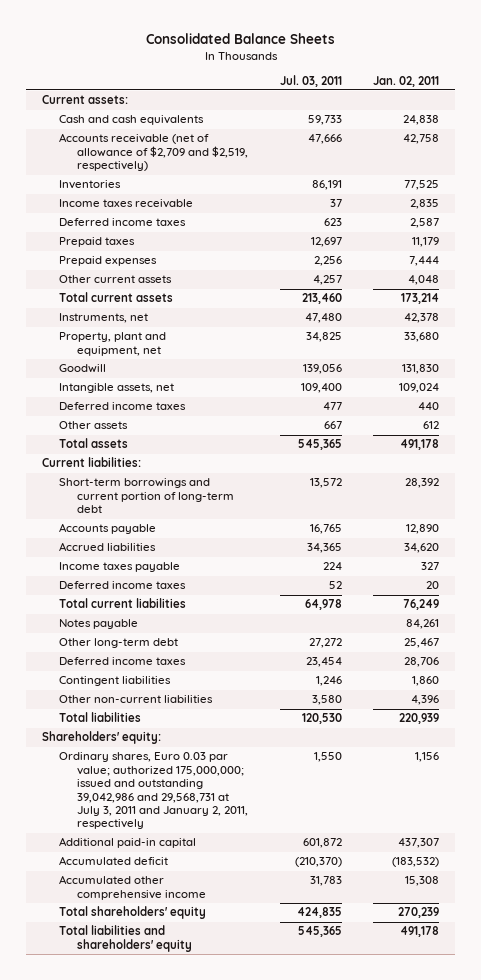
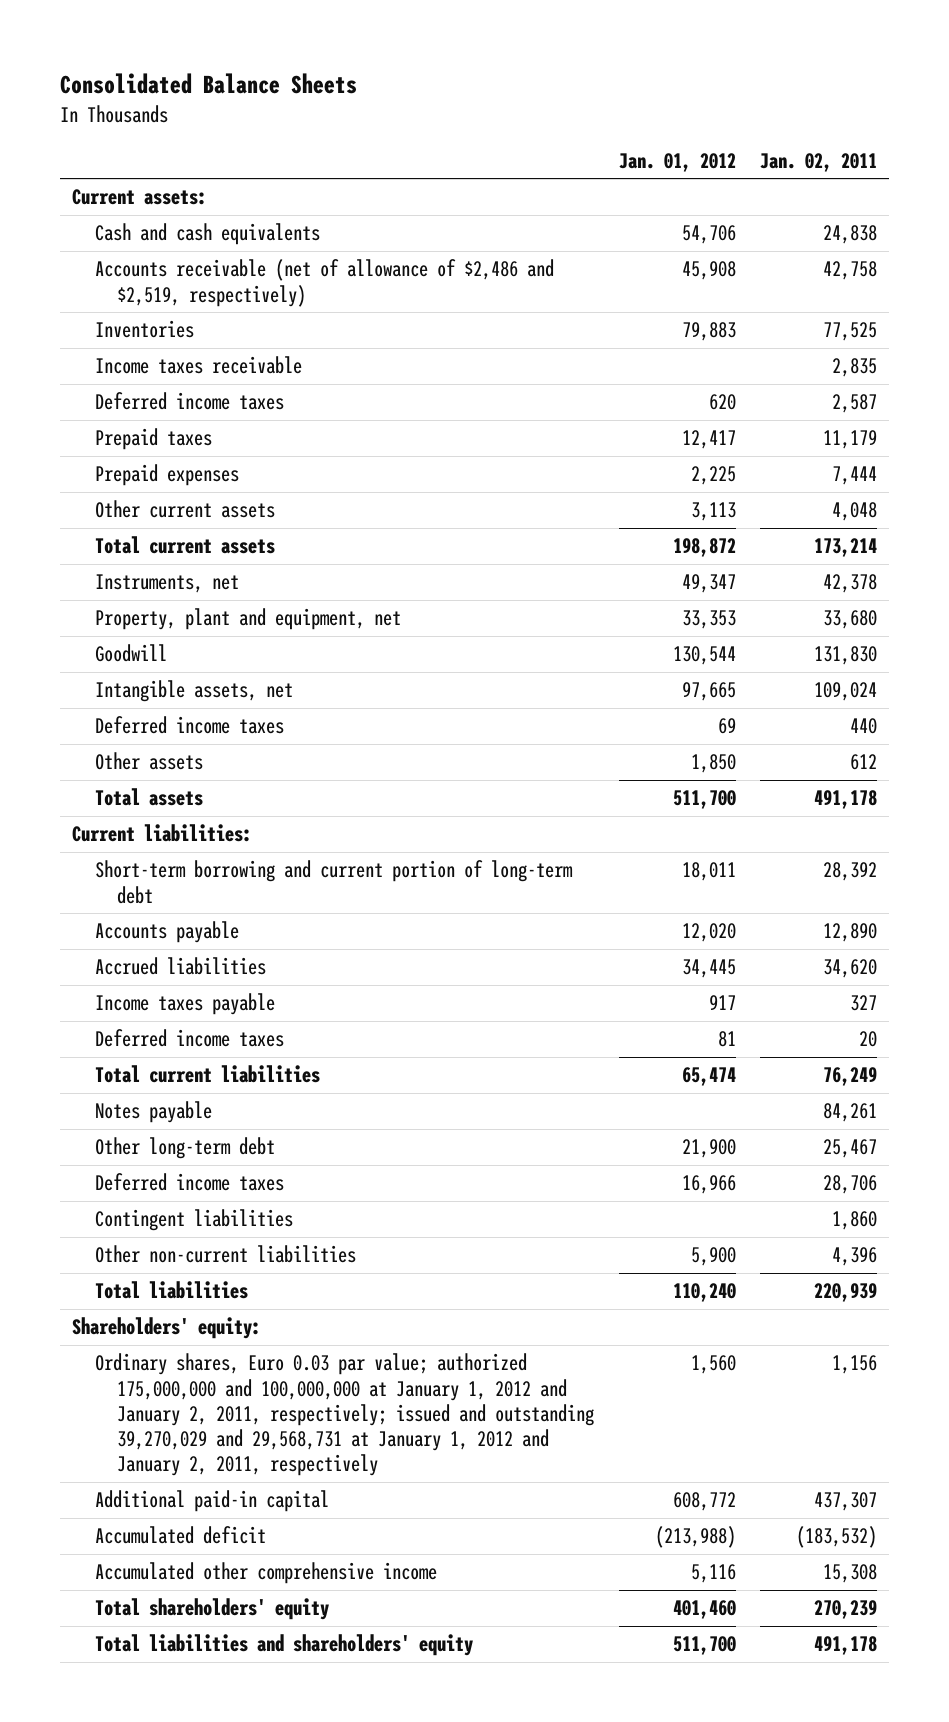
- | Jul. 03, 2011 | Jan. 02, 2011
+ | Jan. 01, 2012 | Jan. 02, 2011
- Accounts receivable (net of allowance of $2,709 and $2,519, respectively) | 47,666 | 42,758
+ Accounts receivable (net of allowance of $2,486 and $2,519, respectively) | 45,908 | 42,758
- Short-term borrowings and current portion of long-term debt | 13,572 | 28,392
+ Short-term borrowing and current portion of long-term debt | 18,011 | 28,392
- Ordinary shares, Euro 0.03 par value; authorized 175,000,000; issued and outstanding 39,042,986 and 29,568,731 at July 3, 2011 and January 2, 2011, respectively | 1,550 | 1,156
+ Ordinary shares, Euro 0.03 par value; authorized 175,000,000 and 100,000,000 at January 1, 2012 and January 2, 2011, respectively; issued and outstanding 39,270,029 and 29,568,731 at January 1, 2012 and January 2, 2011, respectively | 1,560 | 1,156

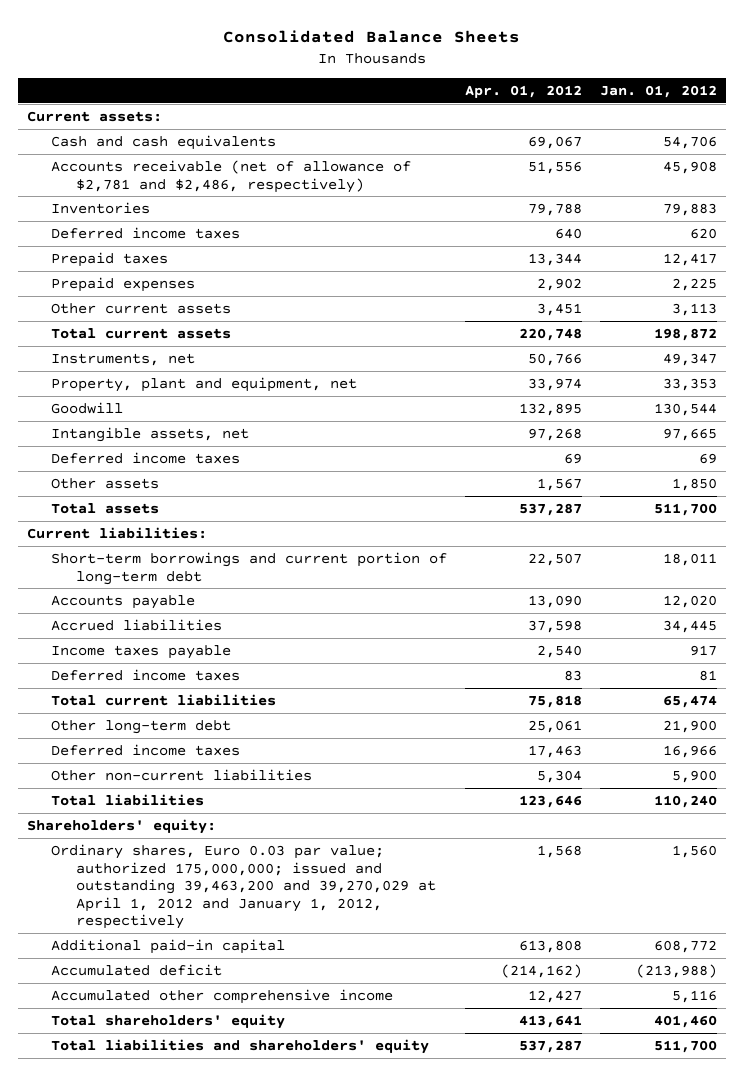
- | Jan. 01, 2012 | Jan. 02, 2011
+ | Apr. 01, 2012 | Jan. 01, 2012
- Accounts receivable (net of allowance of $2,486 and $2,519, respectively) | 45,908 | 42,758
+ Accounts receivable (net of allowance of $2,781 and $2,486, respectively) | 51,556 | 45,908
- Income taxes receivable | | 2,835
- Short-term borrowing and current portion of long-term debt | 18,011 | 28,392
+ Short-term borrowings and current portion of long-term debt | 22,507 | 18,011
- Notes payable | | 84,261
- Contingent liabilities | | 1,860
- Ordinary shares, Euro 0.03 par value; authorized 175,000,000 and 100,000,000 at January 1, 2012 and January 2, 2011, respectively; issued and outstanding 39,270,029 and 29,568,731 at January 1, 2012 and January 2, 2011, respectively | 1,560 | 1,156
+ Ordinary shares, Euro 0.03 par value; authorized 175,000,000; issued and outstanding 39,463,200 and 39,270,029 at April 1, 2012 and January 1, 2012, respectively | 1,568 | 1,560

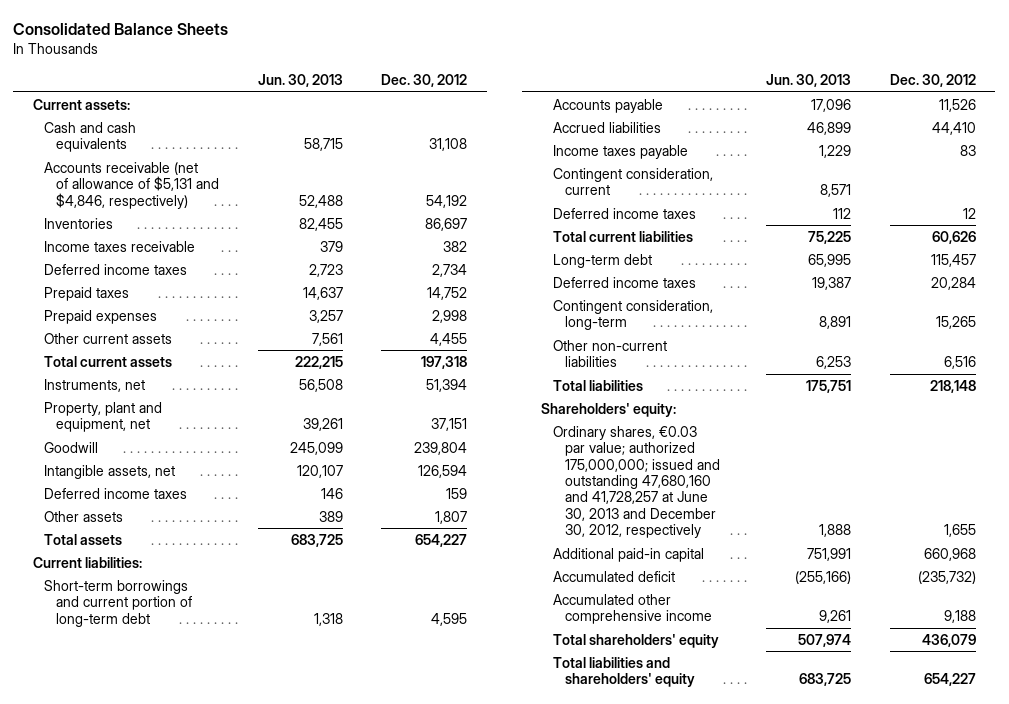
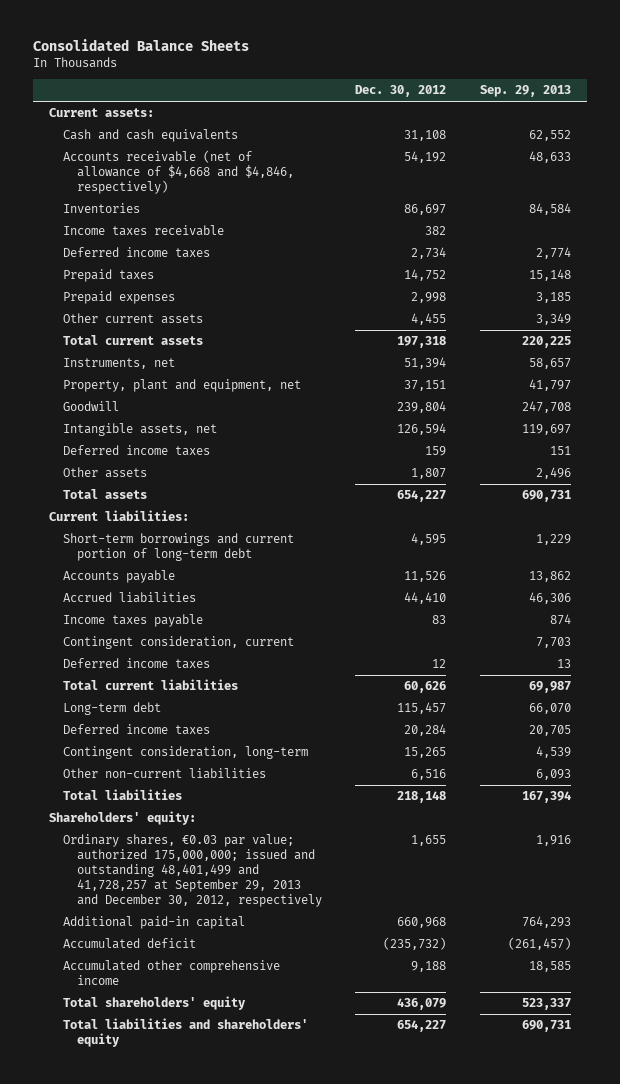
- | Jun. 30, 2013 | Dec. 30, 2012
+ | Dec. 30, 2012 | Sep. 29, 2013
- Accounts receivable (net of allowance of $5,131 and $4,846, respectively) | 52,488 | 54,192
+ Accounts receivable (net of allowance of $4,668 and $4,846, respectively) | 54,192 | 48,633
- Ordinary shares, €0.03 par value; authorized 175,000,000; issued and outstanding 47,680,160 and 41,728,257 at June 30, 2013 and December 30, 2012, respectively | 1,888 | 1,655
+ Ordinary shares, €0.03 par value; authorized 175,000,000; issued and outstanding 48,401,499 and 41,728,257 at September 29, 2013 and December 30, 2012, respectively | 1,655 | 1,916

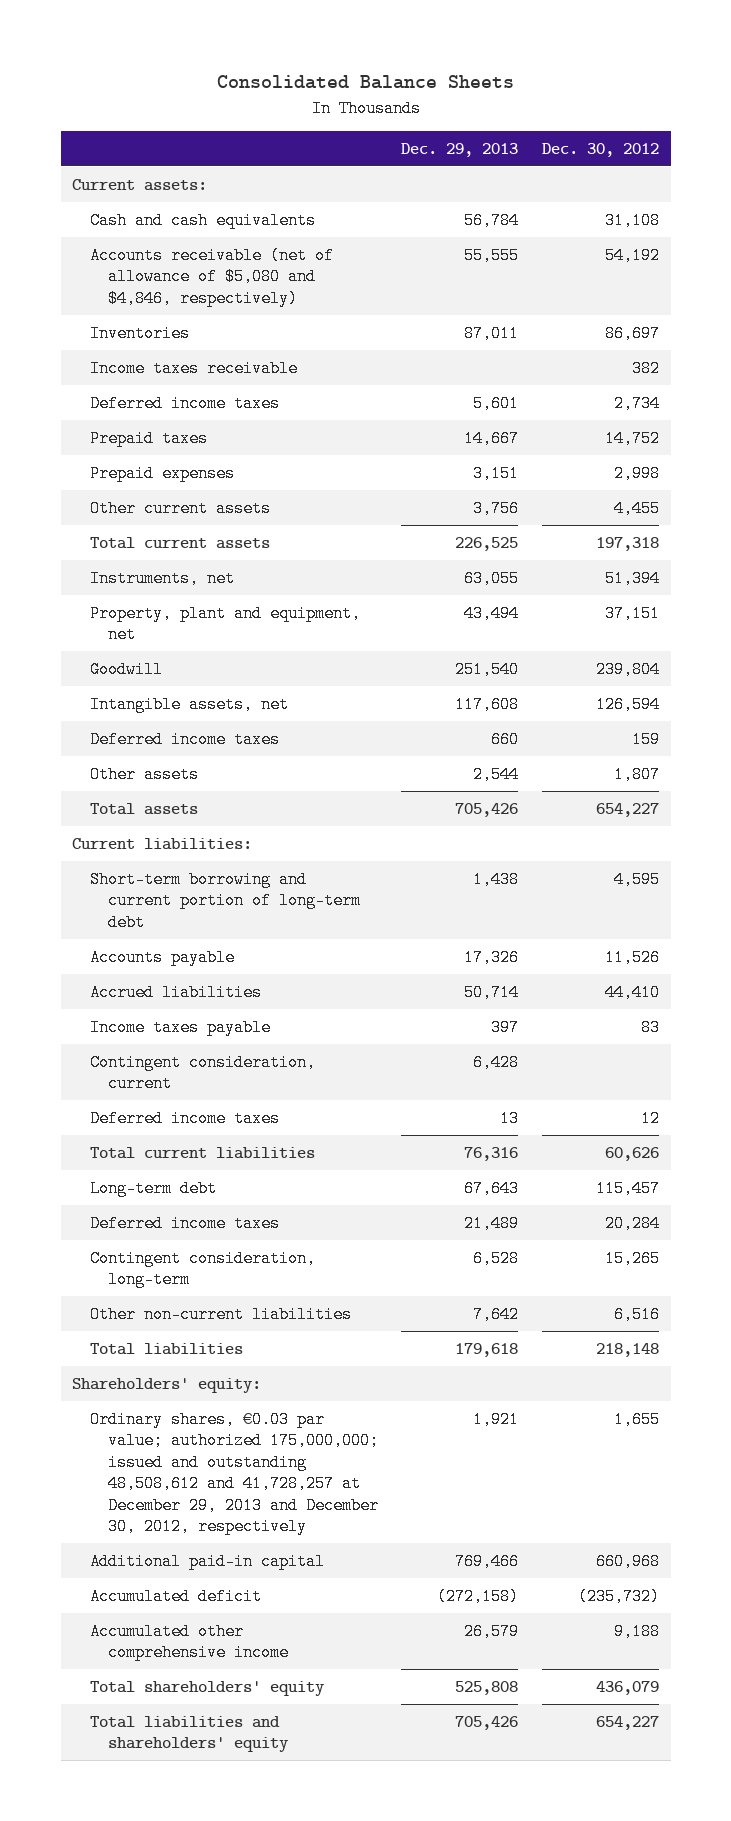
- | Dec. 30, 2012 | Sep. 29, 2013
+ | Dec. 29, 2013 | Dec. 30, 2012
- Accounts receivable (net of allowance of $4,668 and $4,846, respectively) | 54,192 | 48,633
+ Accounts receivable (net of allowance of $5,080 and $4,846, respectively) | 55,555 | 54,192
- Short-term borrowings and current portion of long-term debt | 4,595 | 1,229
+ Short-term borrowing and current portion of long-term debt | 1,438 | 4,595
- Ordinary shares, €0.03 par value; authorized 175,000,000; issued and outstanding 48,401,499 and 41,728,257 at September 29, 2013 and December 30, 2012, respectively | 1,655 | 1,916
+ Ordinary shares, €0.03 par value; authorized 175,000,000; issued and outstanding 48,508,612 and 41,728,257 at December 29, 2013 and December 30, 2012, respectively | 1,921 | 1,655

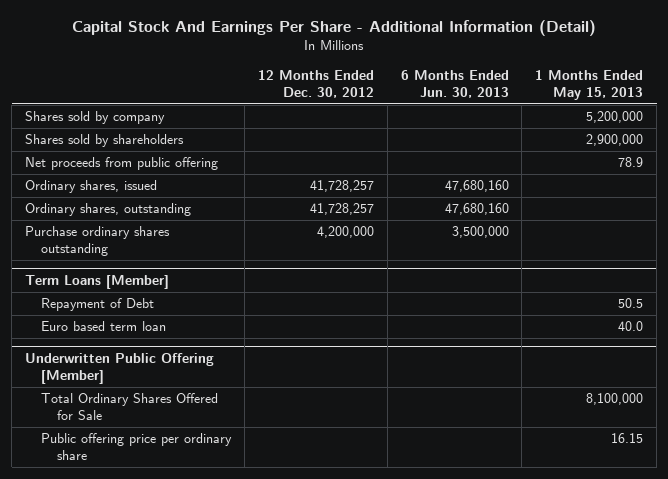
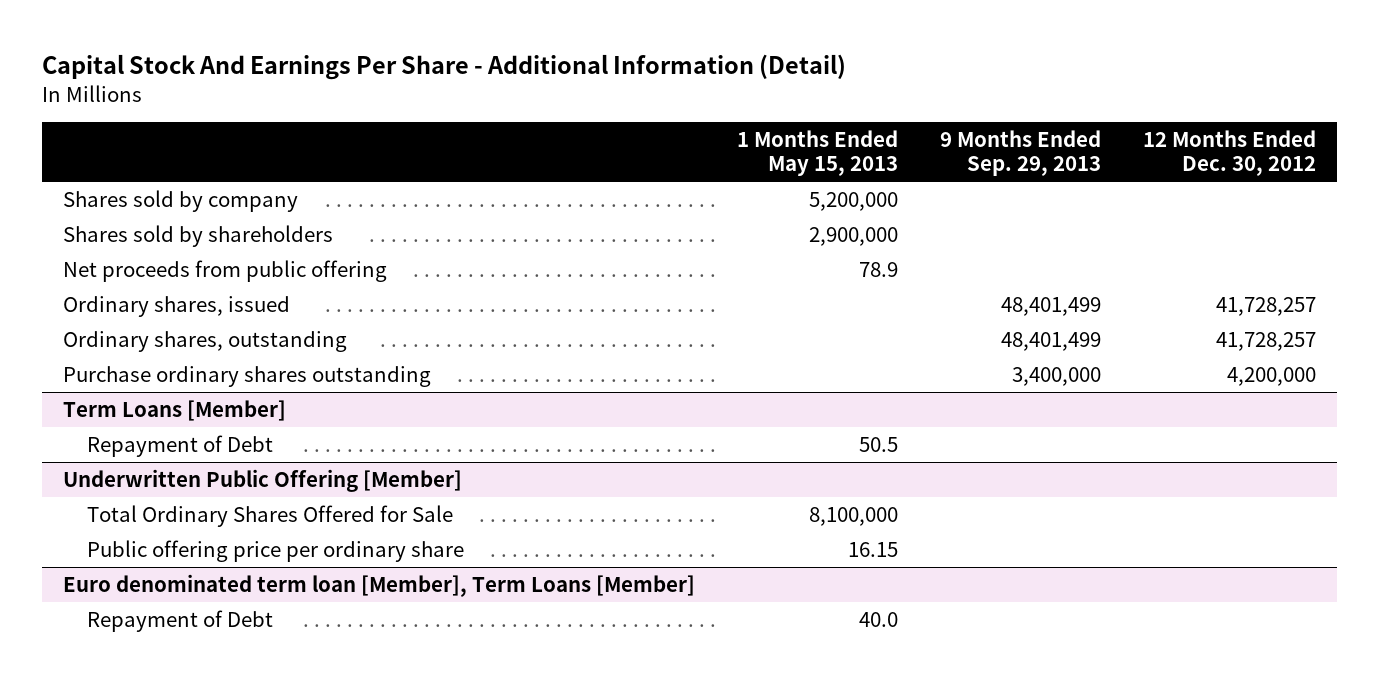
- | 12 Months Ended Dec. 30, 2012 | 6 Months Ended Jun. 30, 2013 | 1 Months Ended May 15, 2013
+ | 1 Months Ended May 15, 2013 | 9 Months Ended Sep. 29, 2013 | 12 Months Ended Dec. 30, 2012
@ Term Loans [Member]
- Euro based term loan | | | 40.0
+ Euro denominated term loan [Member], Term Loans [Member]
+ Repayment of Debt | 40.0 | |

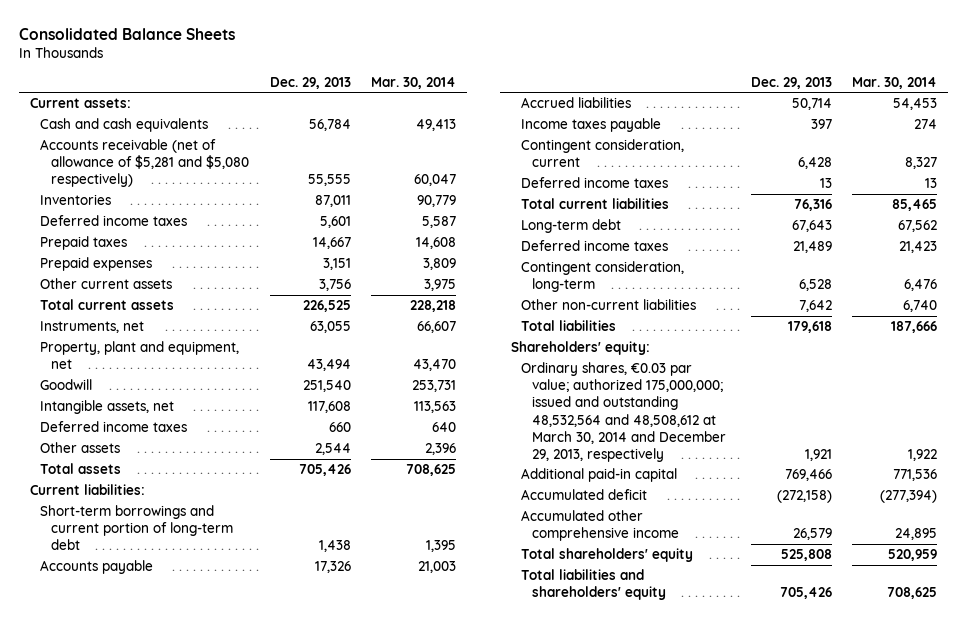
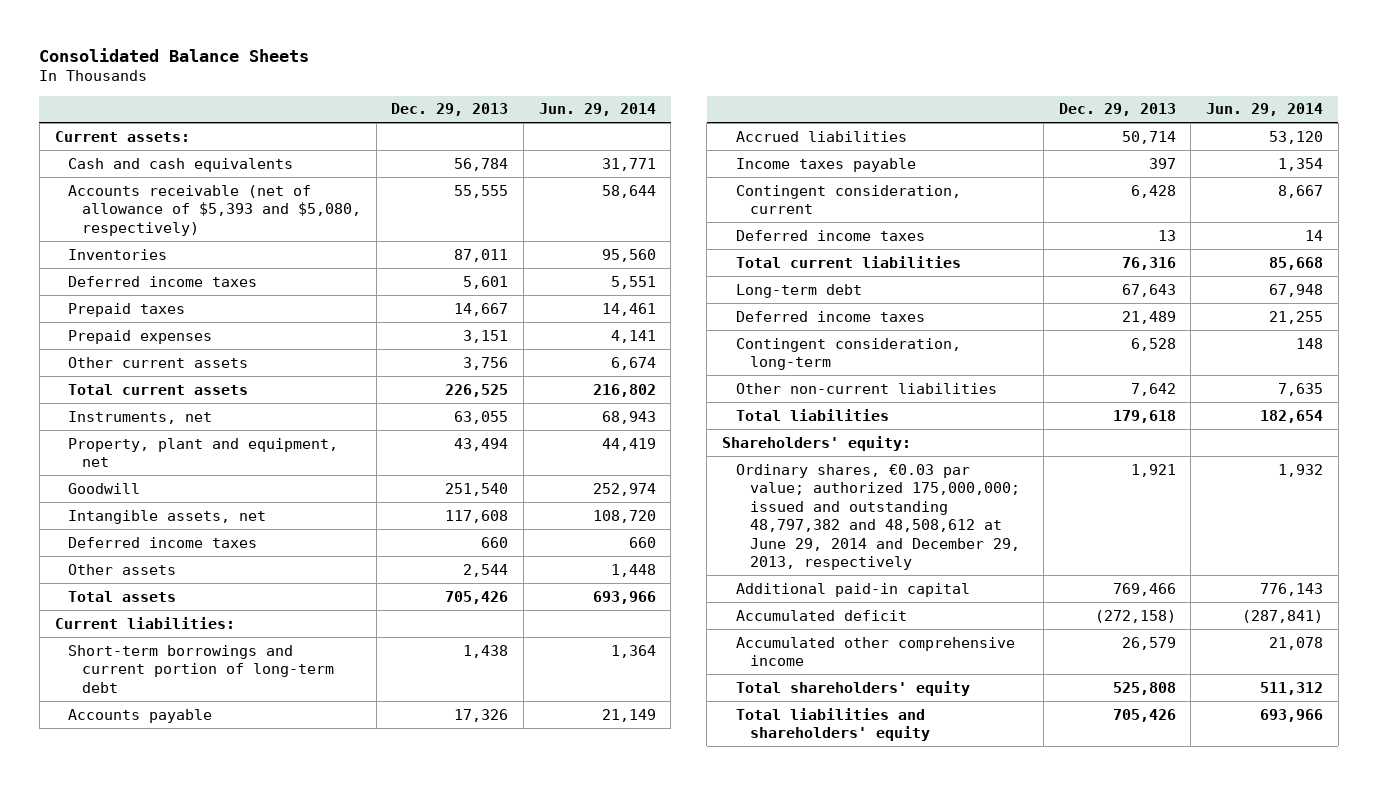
- | Dec. 29, 2013 | Mar. 30, 2014
+ | Dec. 29, 2013 | Jun. 29, 2014
- Accounts receivable (net of allowance of $5,281 and $5,080 respectively) | 55,555 | 60,047
+ Accounts receivable (net of allowance of $5,393 and $5,080, respectively) | 55,555 | 58,644
- Ordinary shares, €0.03 par value; authorized 175,000,000; issued and outstanding 48,532,564 and 48,508,612 at March 30, 2014 and December 29, 2013, respectively | 1,921 | 1,922
+ Ordinary shares, €0.03 par value; authorized 175,000,000; issued and outstanding 48,797,382 and 48,508,612 at June 29, 2014 and December 29, 2013, respectively | 1,921 | 1,932

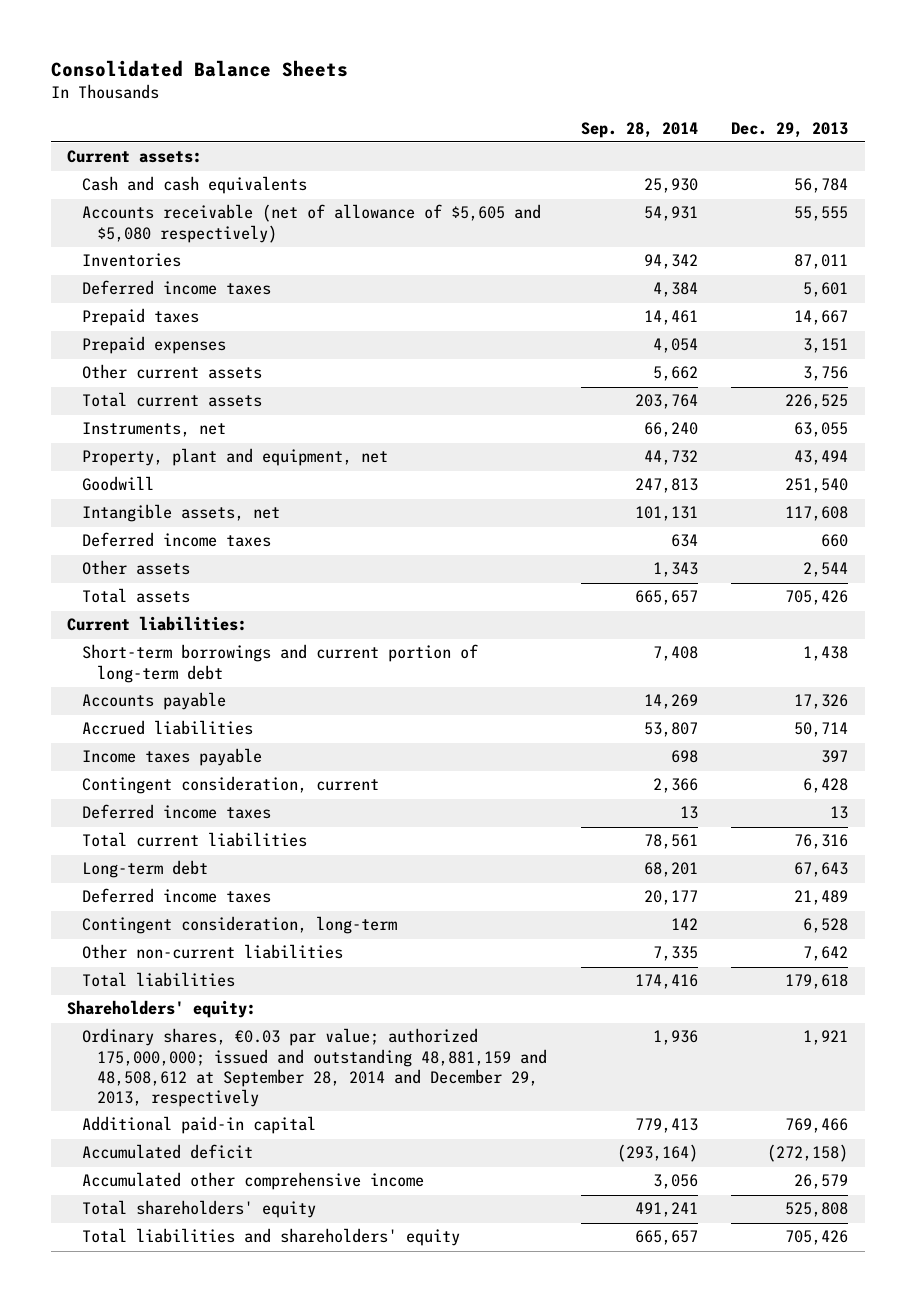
- | Dec. 29, 2013 | Jun. 29, 2014
+ | Sep. 28, 2014 | Dec. 29, 2013
- Accounts receivable (net of allowance of $5,393 and $5,080, respectively) | 55,555 | 58,644
+ Accounts receivable (net of allowance of $5,605 and $5,080 respectively) | 54,931 | 55,555
- Ordinary shares, €0.03 par value; authorized 175,000,000; issued and outstanding 48,797,382 and 48,508,612 at June 29, 2014 and December 29, 2013, respectively | 1,921 | 1,932
+ Ordinary shares, €0.03 par value; authorized 175,000,000; issued and outstanding 48,881,159 and 48,508,612 at September 28, 2014 and December 29, 2013, respectively | 1,936 | 1,921

